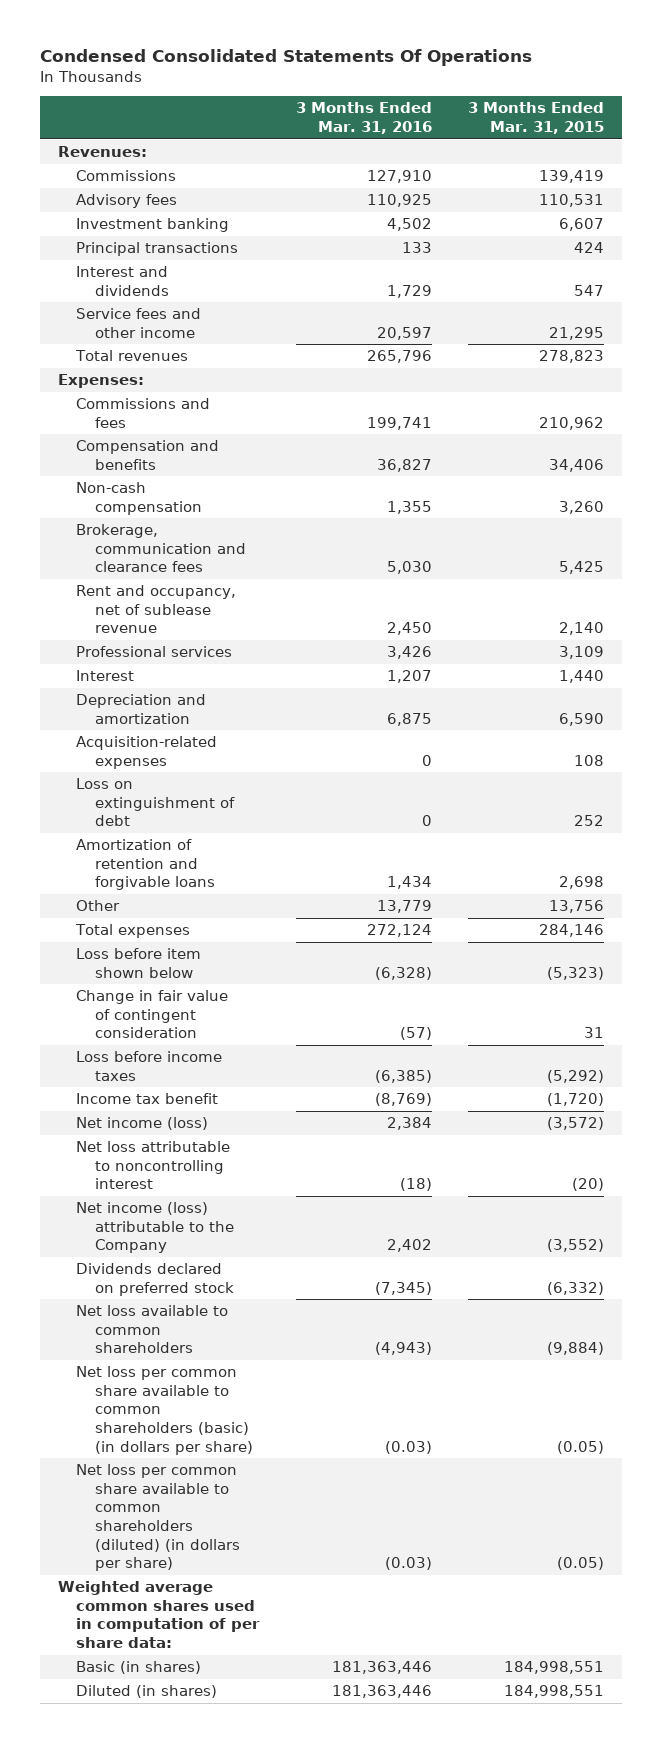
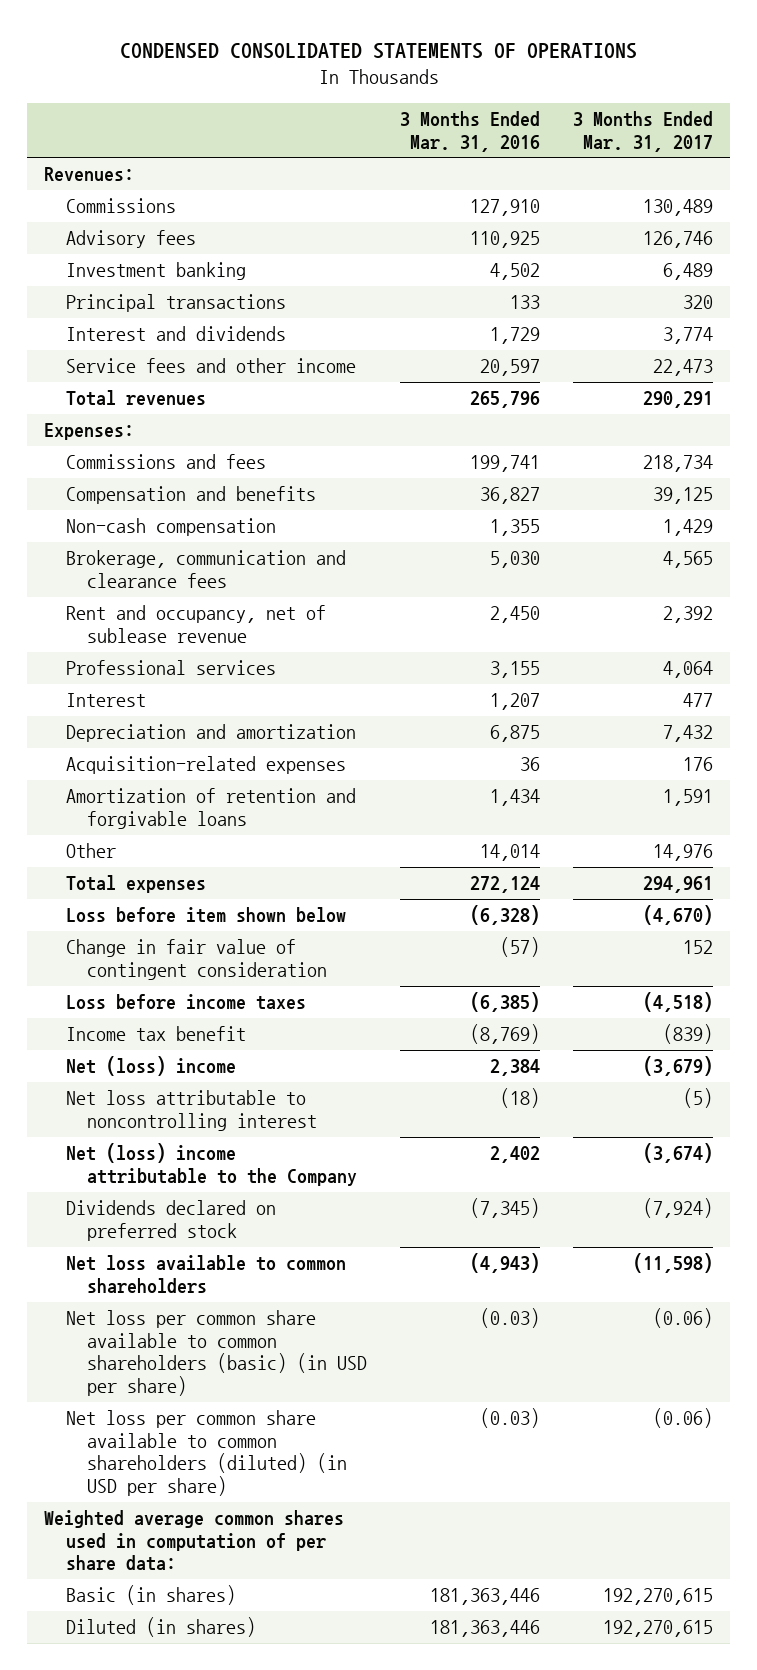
- Condensed Consolidated Statements Of Operations
+ CONDENSED CONSOLIDATED STATEMENTS OF OPERATIONS
- | 3 Months Ended Mar. 31, 2016 | 3 Months Ended Mar. 31, 2015
+ | 3 Months Ended Mar. 31, 2016 | 3 Months Ended Mar. 31, 2017
- Professional services | 3,426 | 3,109
+ Professional services | 3,155 | 4,064
- Acquisition-related expenses | 0 | 108
- Loss on extinguishment of debt | 0 | 252
+ Acquisition-related expenses | 36 | 176
- Other | 13,779 | 13,756
+ Other | 14,014 | 14,976
- Net income (loss) | 2,384 | (3,572)
+ Net (loss) income | 2,384 | (3,679)
- Net income (loss) attributable to the Company | 2,402 | (3,552)
+ Net (loss) income attributable to the Company | 2,402 | (3,674)
- Net loss per common share available to common shareholders (basic) (in dollars per share) | (0.03) | (0.05)
- Net loss per common share available to common shareholders (diluted) (in dollars per share) | (0.03) | (0.05)
+ Net loss per common share available to common shareholders (basic) (in USD per share) | (0.03) | (0.06)
+ Net loss per common share available to common shareholders (diluted) (in USD per share) | (0.03) | (0.06)

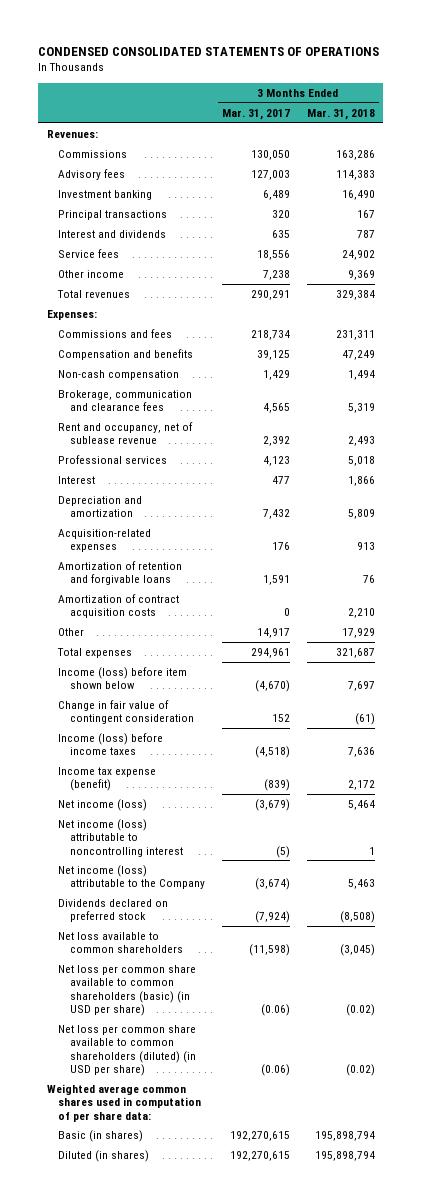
- | 3 Months Ended Mar. 31, 2016 | 3 Months Ended Mar. 31, 2017
+ | 3 Months Ended Mar. 31, 2017 | 3 Months Ended Mar. 31, 2018
- Commissions | 127,910 | 130,489
- Advisory fees | 110,925 | 126,746
+ Commissions | 130,050 | 163,286
+ Advisory fees | 127,003 | 114,383
- Interest and dividends | 1,729 | 3,774
- Service fees and other income | 20,597 | 22,473
+ Interest and dividends | 635 | 787
+ Service fees | 18,556 | 24,902
+ Other income | 7,238 | 9,369
- Professional services | 3,155 | 4,064
+ Professional services | 4,123 | 5,018
- Other | 14,014 | 14,976
+ Amortization of contract acquisition costs | 0 | 2,210
+ Other | 14,917 | 17,929
- Loss before item shown below | (6,328) | (4,670)
+ Income (loss) before item shown below | (4,670) | 7,697
- Loss before income taxes | (6,385) | (4,518)
- Income tax benefit | (8,769) | (839)
- Net (loss) income | 2,384 | (3,679)
- Net loss attributable to noncontrolling interest | (18) | (5)
- Net (loss) income attributable to the Company | 2,402 | (3,674)
+ Income (loss) before income taxes | (4,518) | 7,636
+ Income tax expense (benefit) | (839) | 2,172
+ Net income (loss) | (3,679) | 5,464
+ Net income (loss) attributable to noncontrolling interest | (5) | 1
+ Net income (loss) attributable to the Company | (3,674) | 5,463

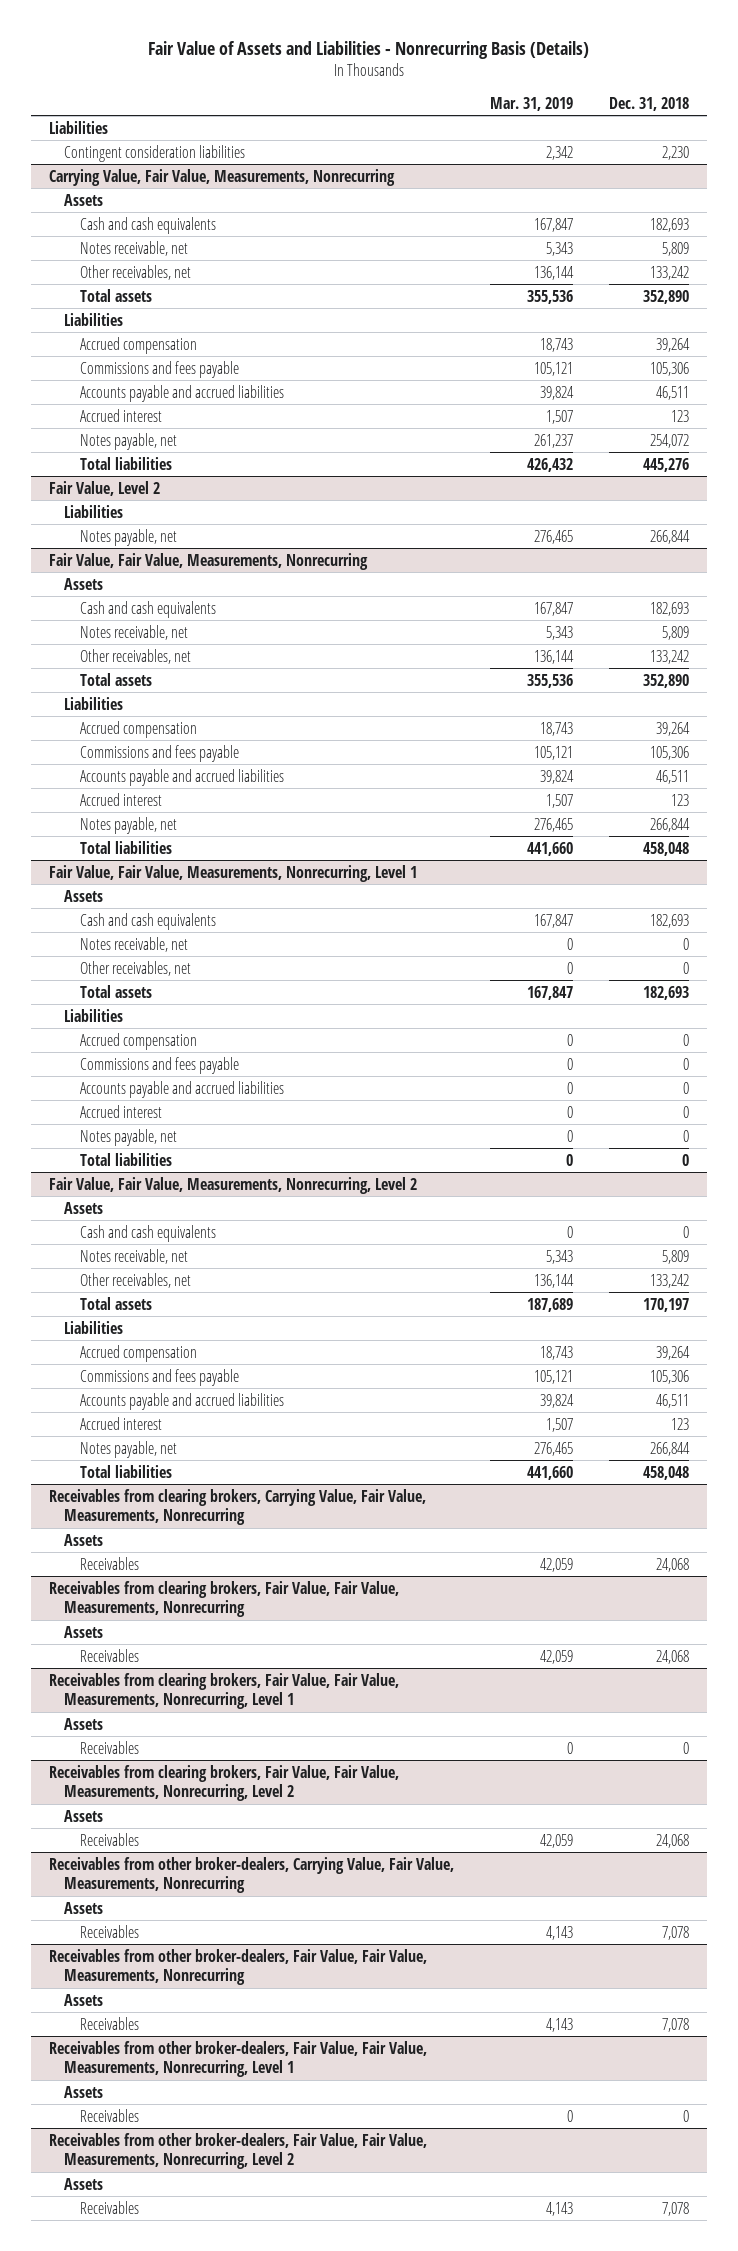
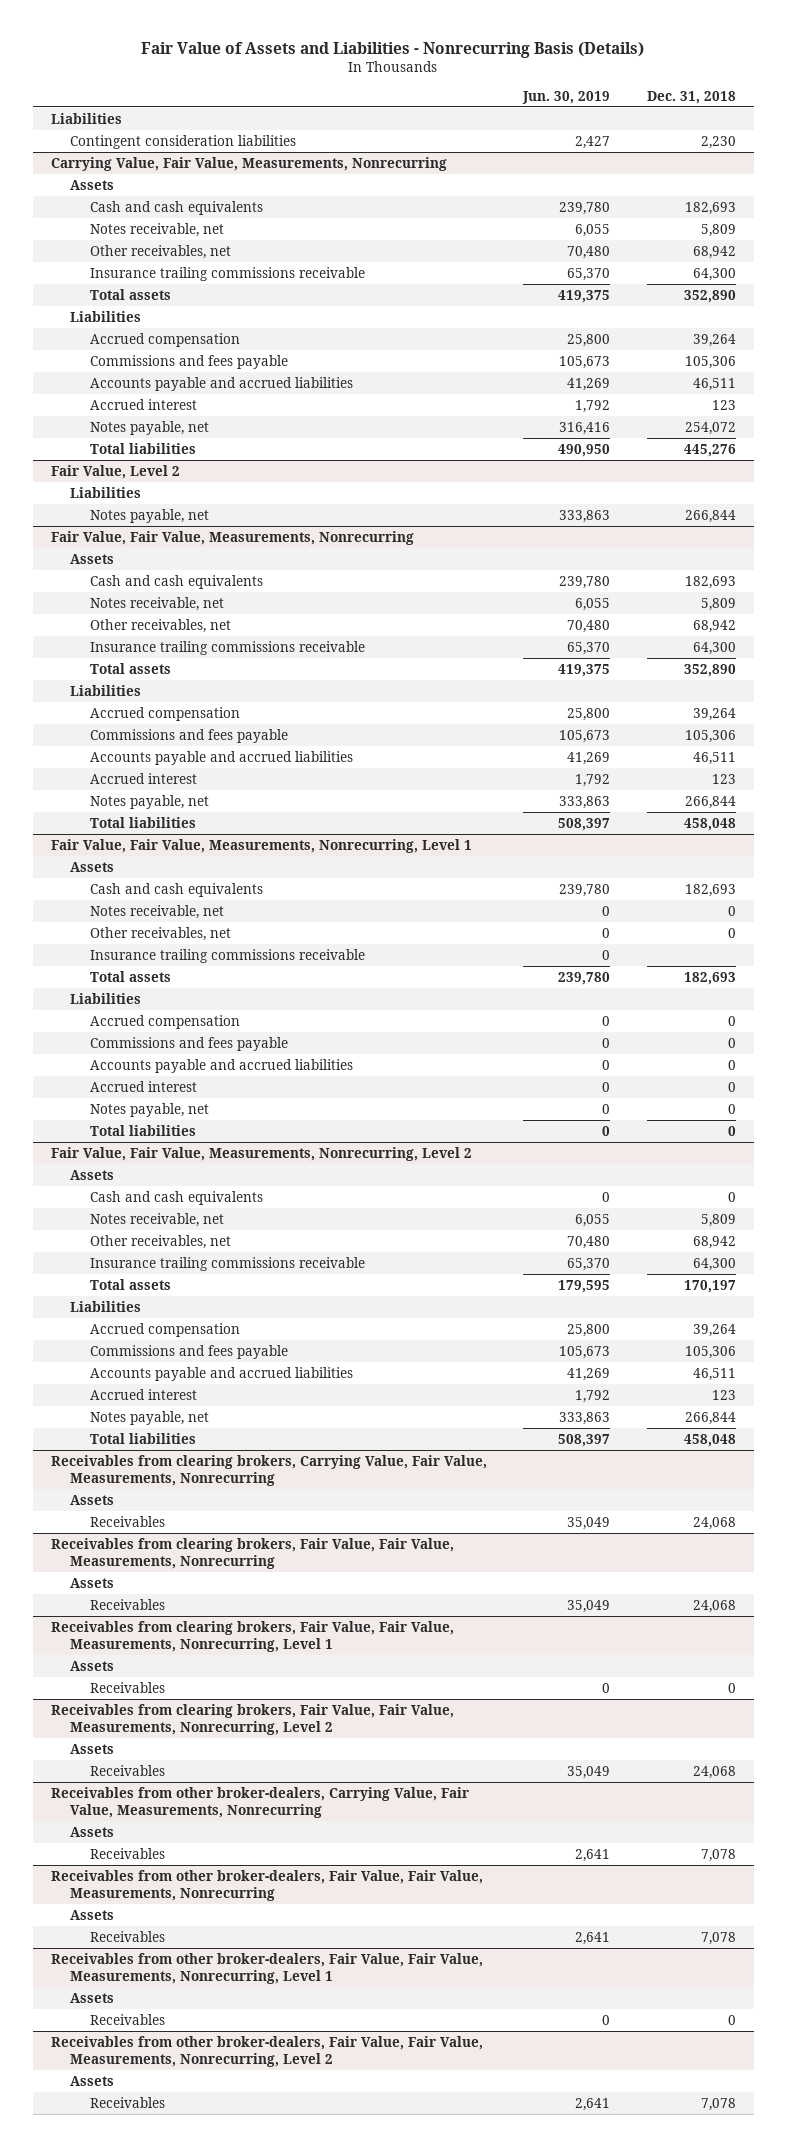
- | Mar. 31, 2019 | Dec. 31, 2018
+ | Jun. 30, 2019 | Dec. 31, 2018
@ Carrying Value, Fair Value, Measurements, Nonrecurring
- Other receivables, net | 136,144 | 133,242
+ Other receivables, net | 70,480 | 68,942
+ Insurance trailing commissions receivable | 65,370 | 64,300
@ Fair Value, Fair Value, Measurements, Nonrecurring
- Other receivables, net | 136,144 | 133,242
+ Other receivables, net | 70,480 | 68,942
+ Insurance trailing commissions receivable | 65,370 | 64,300
@ Fair Value, Fair Value, Measurements, Nonrecurring, Level 1
+ Insurance trailing commissions receivable | 0 |
@ Fair Value, Fair Value, Measurements, Nonrecurring, Level 2
- Other receivables, net | 136,144 | 133,242
+ Other receivables, net | 70,480 | 68,942
+ Insurance trailing commissions receivable | 65,370 | 64,300

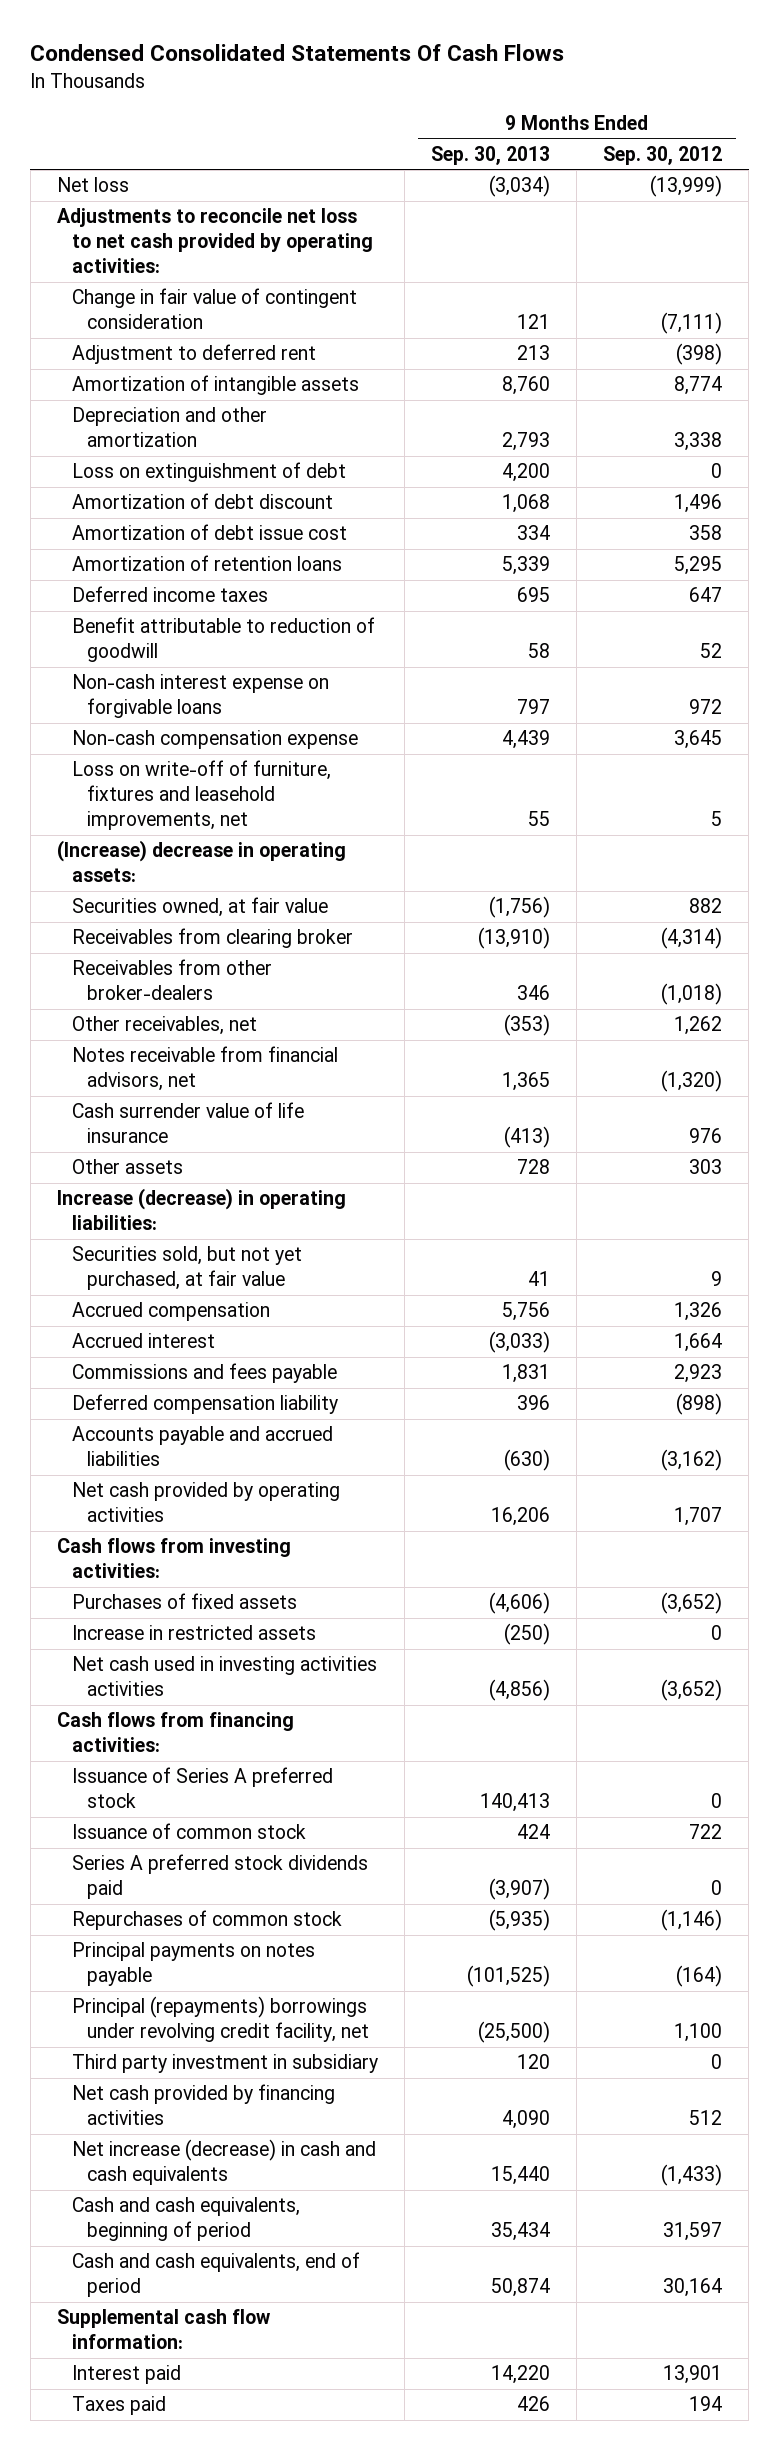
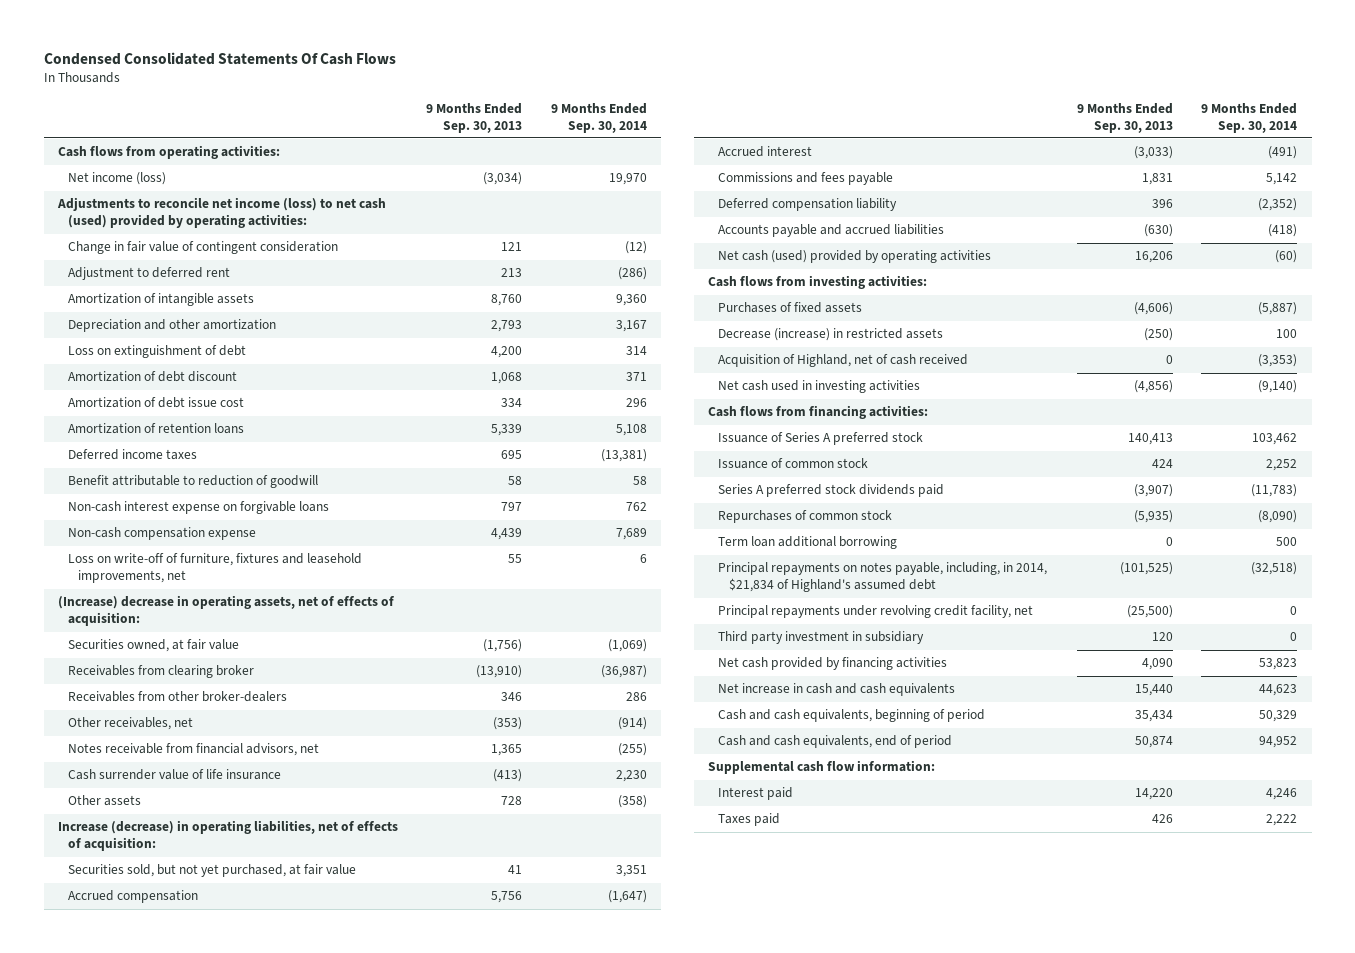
- | 9 Months Ended Sep. 30, 2013 | 9 Months Ended Sep. 30, 2012
+ | 9 Months Ended Sep. 30, 2013 | 9 Months Ended Sep. 30, 2014
- Net loss | (3,034) | (13,999)
- Adjustments to reconcile net loss to net cash provided by operating activities:
+ Cash flows from operating activities:
+ Net income (loss) | (3,034) | 19,970
+ Adjustments to reconcile net income (loss) to net cash (used) provided by operating activities:
- (Increase) decrease in operating assets:
+ (Increase) decrease in operating assets, net of effects of acquisition:
- Increase (decrease) in operating liabilities:
+ Increase (decrease) in operating liabilities, net of effects of acquisition:
- Net cash provided by operating activities | 16,206 | 1,707
+ Net cash (used) provided by operating activities | 16,206 | (60)
- Increase in restricted assets | (250) | 0
- Net cash used in investing activities activities | (4,856) | (3,652)
+ Decrease (increase) in restricted assets | (250) | 100
+ Acquisition of Highland, net of cash received | 0 | (3,353)
+ Net cash used in investing activities | (4,856) | (9,140)
- Principal payments on notes payable | (101,525) | (164)
- Principal (repayments) borrowings under revolving credit facility, net | (25,500) | 1,100
+ Term loan additional borrowing | 0 | 500
+ Principal repayments on notes payable, including, in 2014, $21,834 of Highland's assumed debt | (101,525) | (32,518)
+ Principal repayments under revolving credit facility, net | (25,500) | 0
- Net increase (decrease) in cash and cash equivalents | 15,440 | (1,433)
+ Net increase in cash and cash equivalents | 15,440 | 44,623

